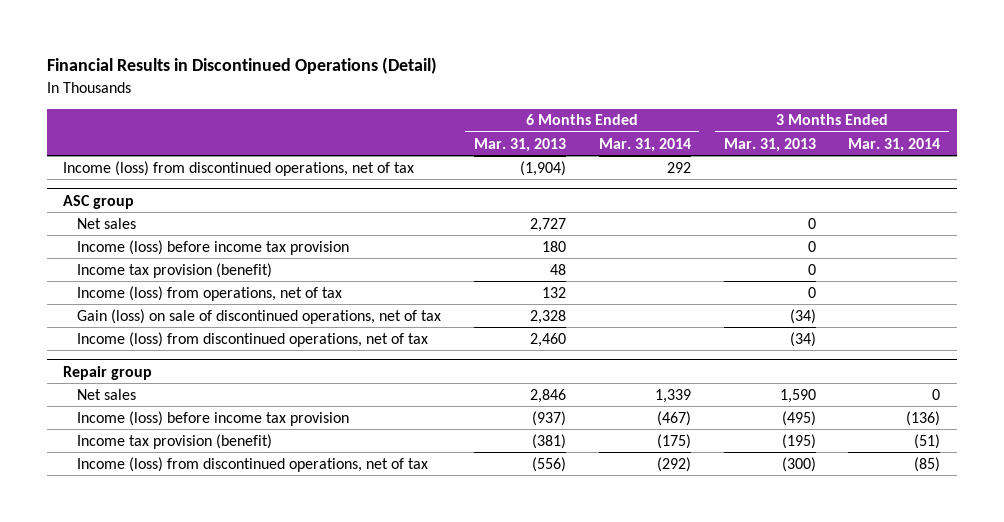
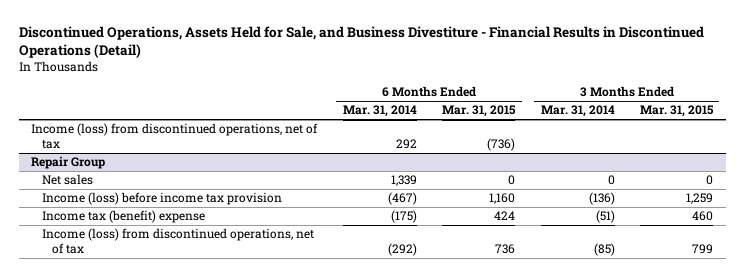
- Financial Results in Discontinued Operations (Detail)
+ Discontinued Operations, Assets Held for Sale, and Business Divestiture - Financial Results in Discontinued Operations (Detail)
- | 6 Months Ended Mar. 31, 2013 | 6 Months Ended Mar. 31, 2014 | 3 Months Ended Mar. 31, 2013 | 3 Months Ended Mar. 31, 2014
+ | 6 Months Ended Mar. 31, 2014 | 6 Months Ended Mar. 31, 2015 | 3 Months Ended Mar. 31, 2014 | 3 Months Ended Mar. 31, 2015
- ASC group
- Net sales | 2,727 | | 0 |
- Income (loss) before income tax provision | 180 | | 0 |
- Income tax provision (benefit) | 48 | | 0 |
- Income (loss) from operations, net of tax | 132 | | 0 |
- Gain (loss) on sale of discontinued operations, net of tax | 2,328 | | (34) |
- Income (loss) from discontinued operations, net of tax | 2,460 | | (34) |
- Repair group
+ Repair Group
- Income tax provision (benefit) | (381) | (175) | (195) | (51)
+ Income tax (benefit) expense | (175) | 424 | (51) | 460

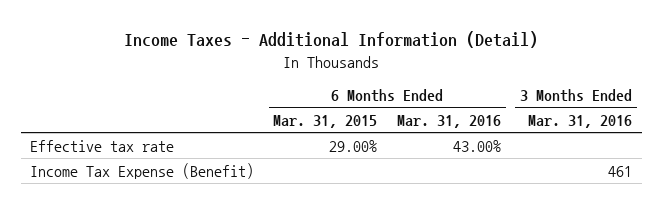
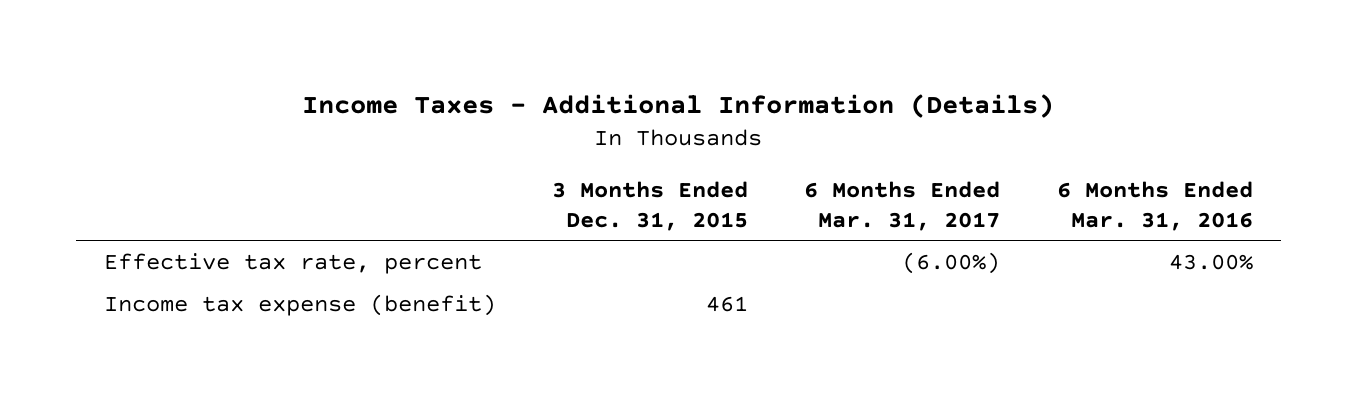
- Income Taxes - Additional Information (Detail)
+ Income Taxes - Additional Information (Details)
- | 6 Months Ended Mar. 31, 2015 | 6 Months Ended Mar. 31, 2016 | 3 Months Ended Mar. 31, 2016
+ | 3 Months Ended Dec. 31, 2015 | 6 Months Ended Mar. 31, 2017 | 6 Months Ended Mar. 31, 2016
- Effective tax rate | 29.00% | 43.00% |
- Income Tax Expense (Benefit) | | | 461
+ Effective tax rate, percent | | (6.00%) | 43.00%
+ Income tax expense (benefit) | 461 | |

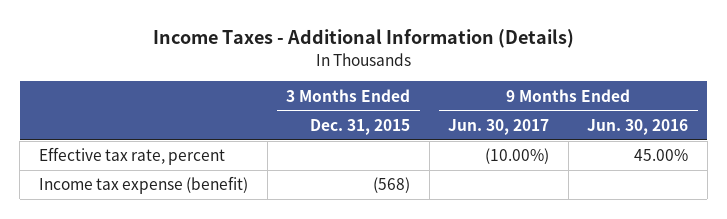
- | 3 Months Ended Dec. 31, 2015 | 6 Months Ended Mar. 31, 2017 | 6 Months Ended Mar. 31, 2016
+ | 3 Months Ended Dec. 31, 2015 | 9 Months Ended Jun. 30, 2017 | 9 Months Ended Jun. 30, 2016
- Income tax expense (benefit) | 461 | |
+ Income tax expense (benefit) | (568) | |

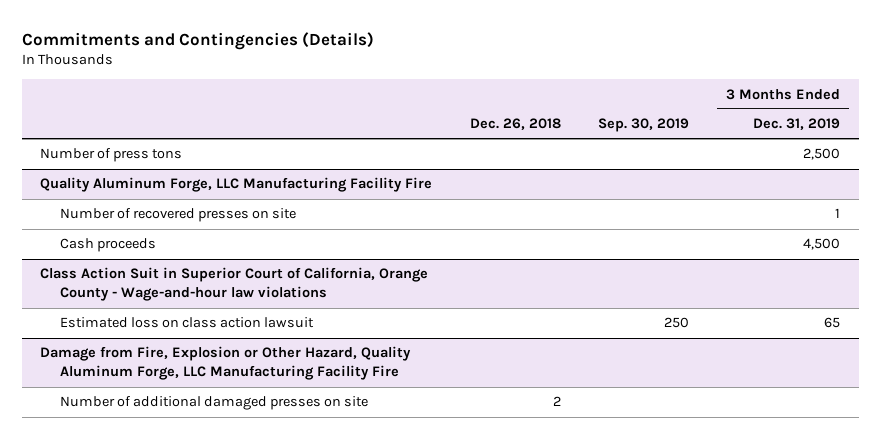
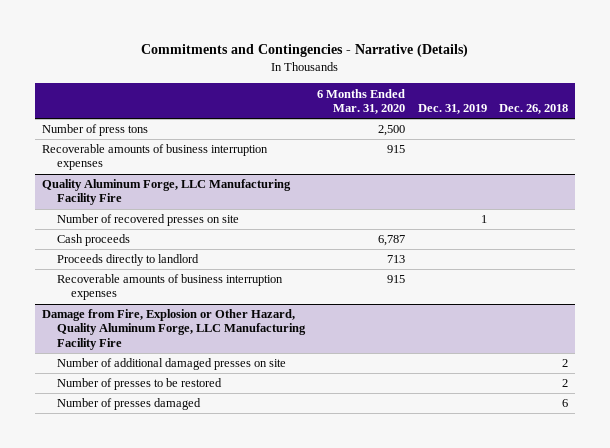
- Commitments and Contingencies (Details)
+ Commitments and Contingencies - Narrative (Details)
- | Dec. 26, 2018 | Sep. 30, 2019 | 3 Months Ended Dec. 31, 2019
+ | 6 Months Ended Mar. 31, 2020 | Dec. 31, 2019 | Dec. 26, 2018
+ Recoverable amounts of business interruption expenses | 915 | |
- Class Action Suit in Superior Court of California, Orange County - Wage-and-hour law violations
- Estimated loss on class action lawsuit | | 250 | 65
@ Quality Aluminum Forge, LLC Manufacturing Facility Fire
+ Proceeds directly to landlord | 713 | |
+ Recoverable amounts of business interruption expenses | 915 | |
@ Damage from Fire, Explosion or Other Hazard, Quality Aluminum Forge, LLC Manufacturing Facility Fire
+ Number of presses to be restored | | | 2
+ Number of presses damaged | | | 6

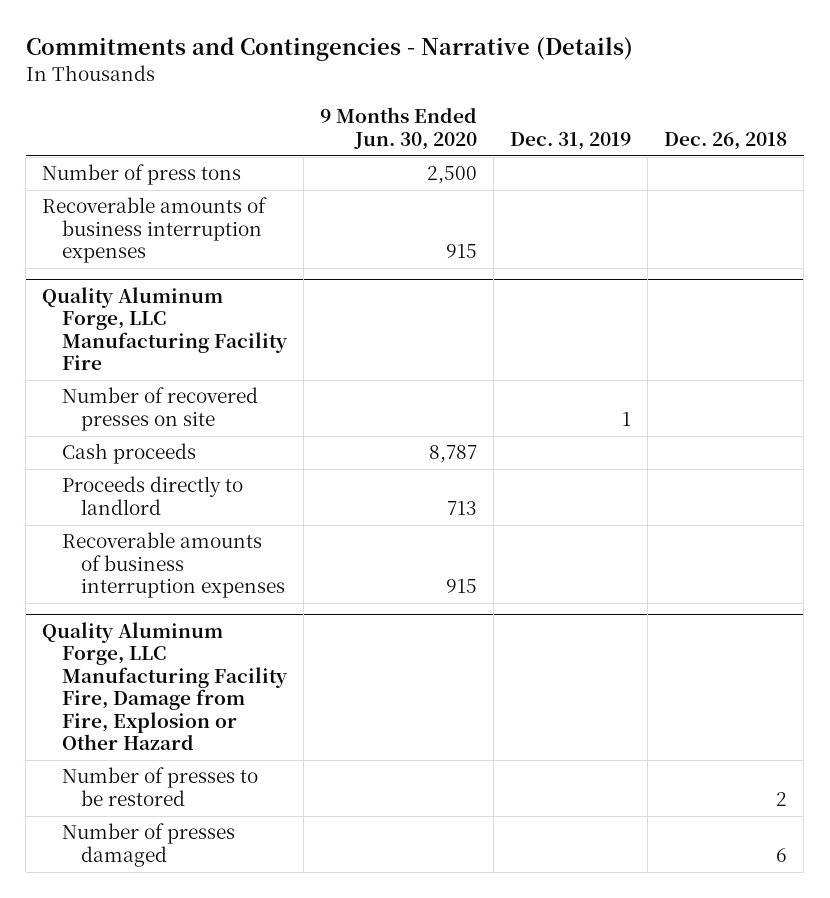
- | 6 Months Ended Mar. 31, 2020 | Dec. 31, 2019 | Dec. 26, 2018
+ | 9 Months Ended Jun. 30, 2020 | Dec. 31, 2019 | Dec. 26, 2018
- Damage from Fire, Explosion or Other Hazard, Quality Aluminum Forge, LLC Manufacturing Facility Fire
- Number of additional damaged presses on site | | | 2
+ Quality Aluminum Forge, LLC Manufacturing Facility Fire, Damage from Fire, Explosion or Other Hazard

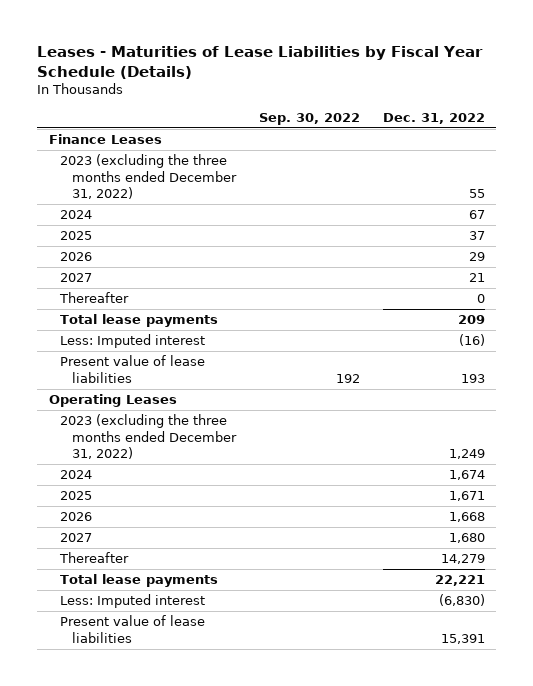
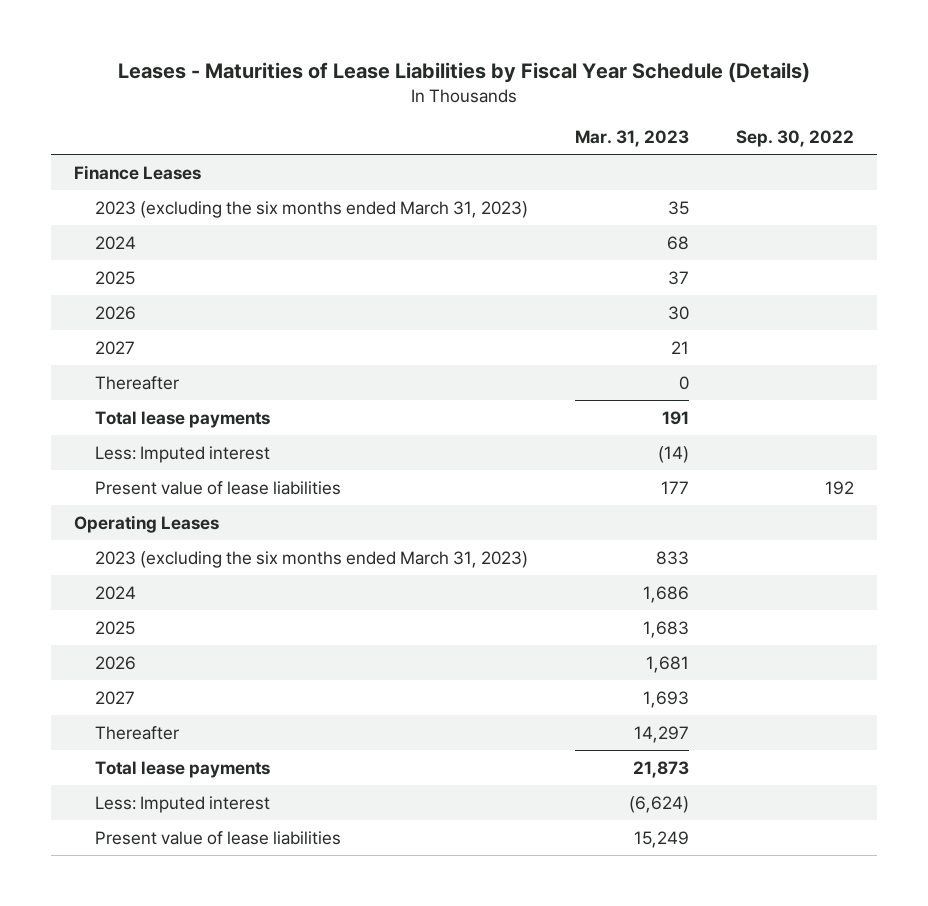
- | Sep. 30, 2022 | Dec. 31, 2022
+ | Mar. 31, 2023 | Sep. 30, 2022
- 2023 (excluding the three months ended December 31, 2022) | | 55
+ 2023 (excluding the six months ended March 31, 2023) | 35 |
- 2023 (excluding the three months ended December 31, 2022) | | 1,249
+ 2023 (excluding the six months ended March 31, 2023) | 833 |

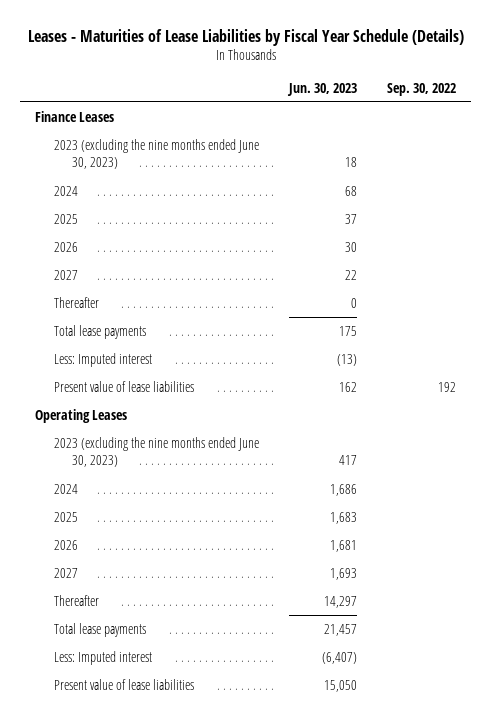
- | Mar. 31, 2023 | Sep. 30, 2022
+ | Jun. 30, 2023 | Sep. 30, 2022
- 2023 (excluding the six months ended March 31, 2023) | 35 |
+ 2023 (excluding the nine months ended June 30, 2023) | 18 |
- 2023 (excluding the six months ended March 31, 2023) | 833 |
+ 2023 (excluding the nine months ended June 30, 2023) | 417 |

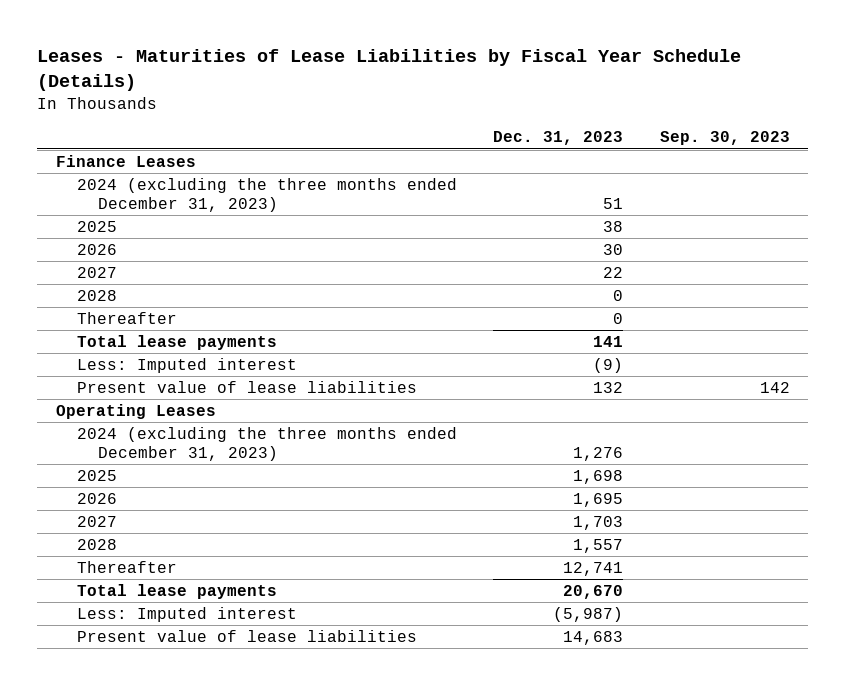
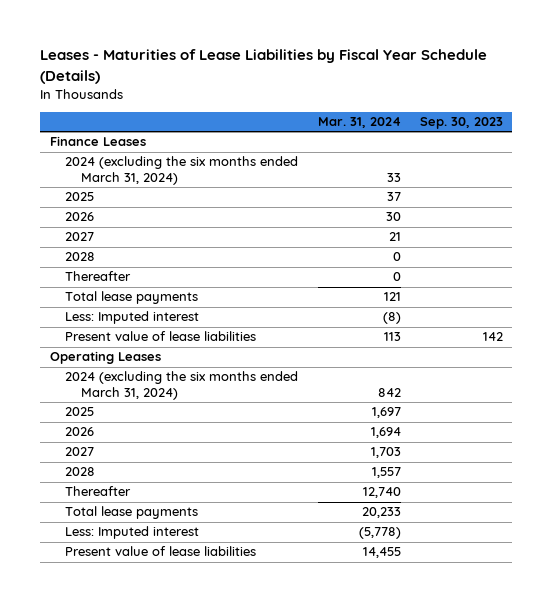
- | Dec. 31, 2023 | Sep. 30, 2023
+ | Mar. 31, 2024 | Sep. 30, 2023
- 2024 (excluding the three months ended December 31, 2023) | 51 |
+ 2024 (excluding the six months ended March 31, 2024) | 33 |
- 2024 (excluding the three months ended December 31, 2023) | 1,276 |
+ 2024 (excluding the six months ended March 31, 2024) | 842 |

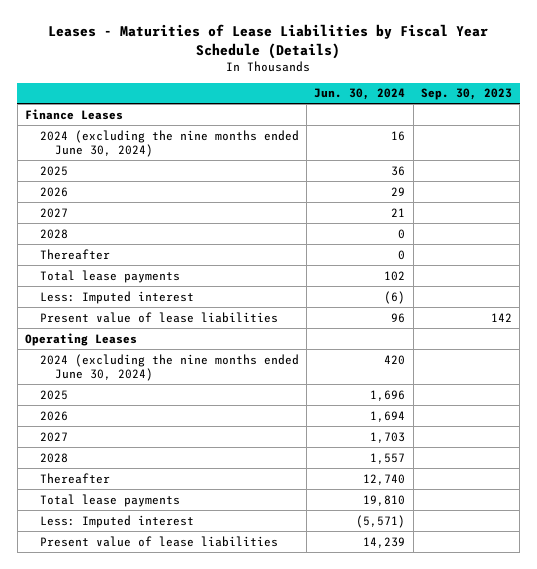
- | Mar. 31, 2024 | Sep. 30, 2023
+ | Jun. 30, 2024 | Sep. 30, 2023
- 2024 (excluding the six months ended March 31, 2024) | 33 |
+ 2024 (excluding the nine months ended June 30, 2024) | 16 |
- 2024 (excluding the six months ended March 31, 2024) | 842 |
+ 2024 (excluding the nine months ended June 30, 2024) | 420 |

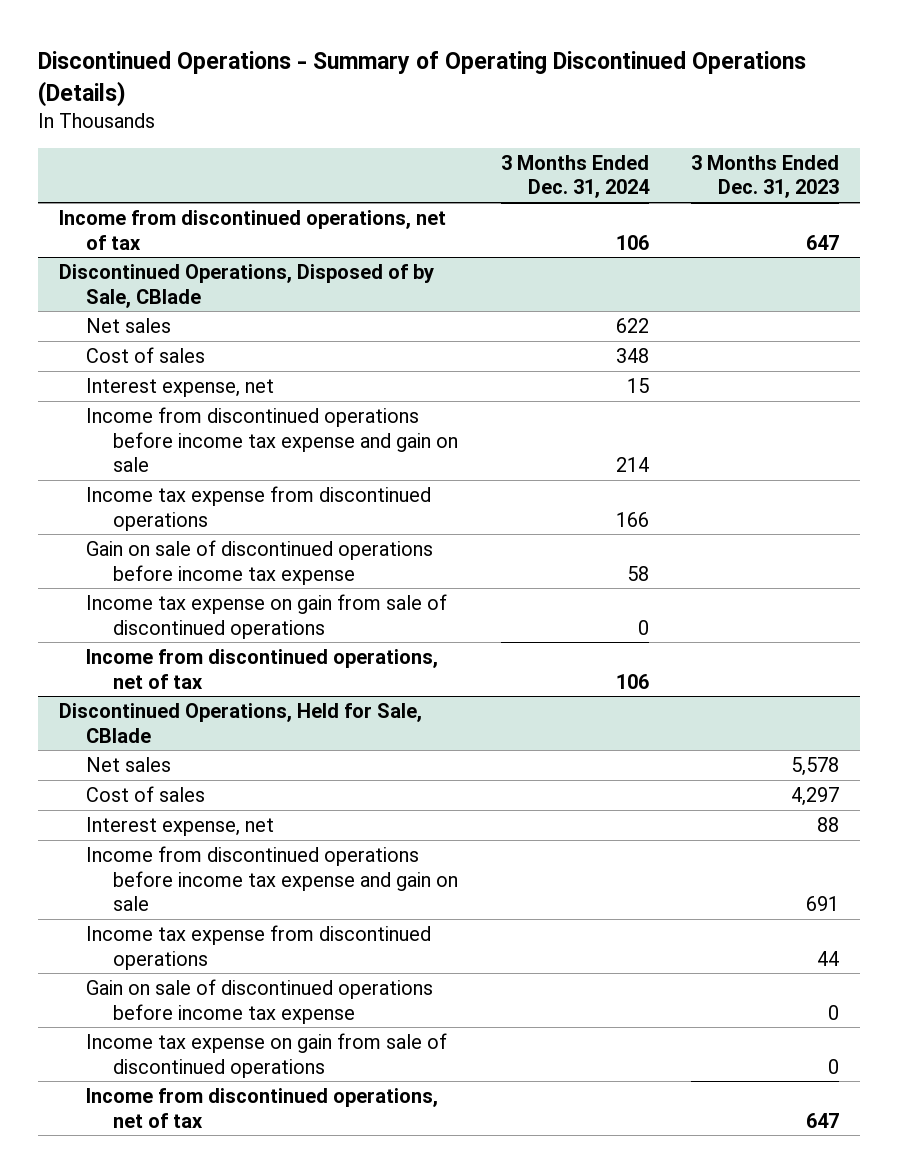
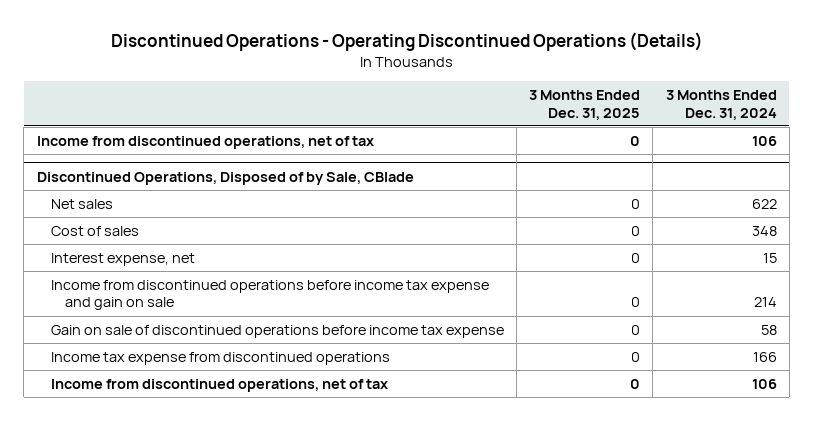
- Discontinued Operations - Summary of Operating Discontinued Operations (Details)
+ Discontinued Operations - Operating Discontinued Operations (Details)
- | 3 Months Ended Dec. 31, 2024 | 3 Months Ended Dec. 31, 2023
+ | 3 Months Ended Dec. 31, 2025 | 3 Months Ended Dec. 31, 2024
@ Discontinued Operations, Disposed of by Sale, CBlade
- Income tax expense on gain from sale of discontinued operations | 0 |
moved down: Income tax expense from discontinued operations | 0 | 166
- Discontinued Operations, Held for Sale, CBlade
- Net sales | | 5,578
- Cost of sales | | 4,297
- Interest expense, net | | 88
- Income from discontinued operations before income tax expense and gain on sale | | 691
- Income tax expense from discontinued operations | | 44
- Gain on sale of discontinued operations before income tax expense | | 0
- Income tax expense on gain from sale of discontinued operations | | 0
- Income from discontinued operations, net of tax | | 647

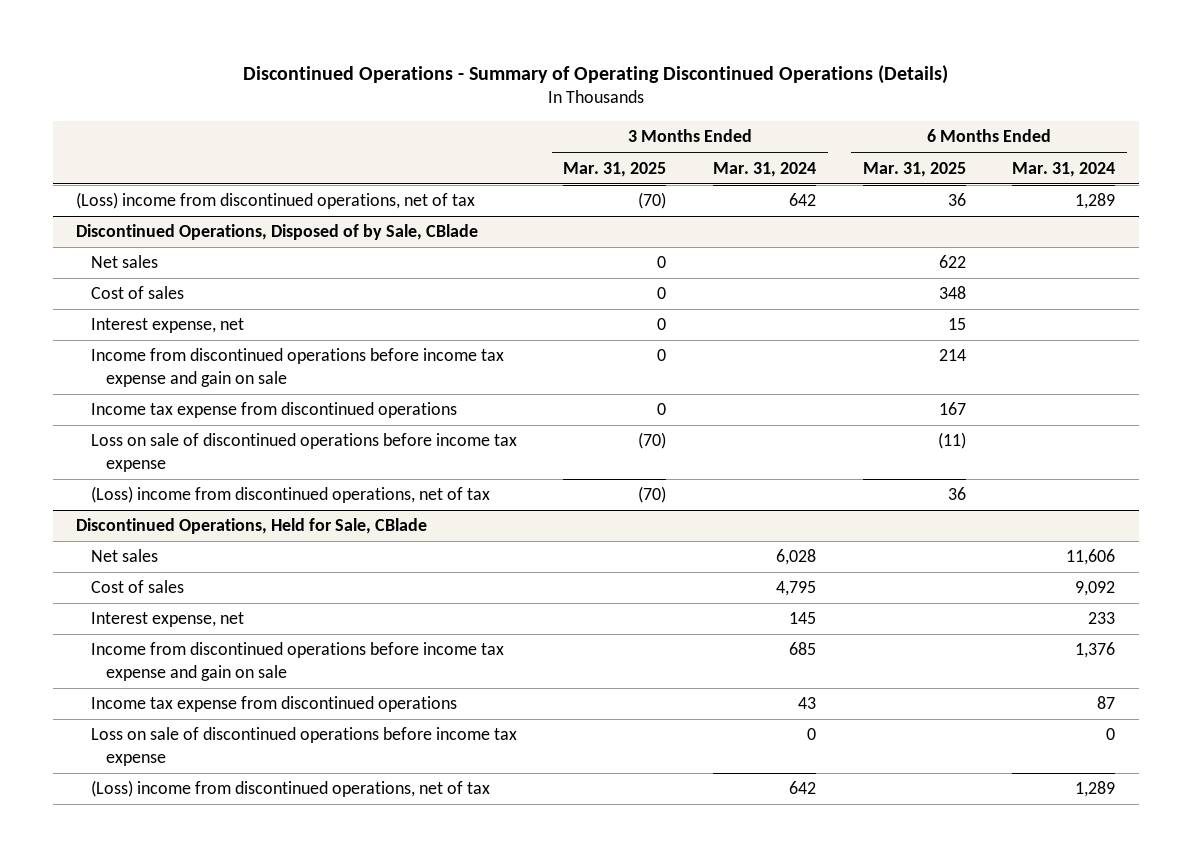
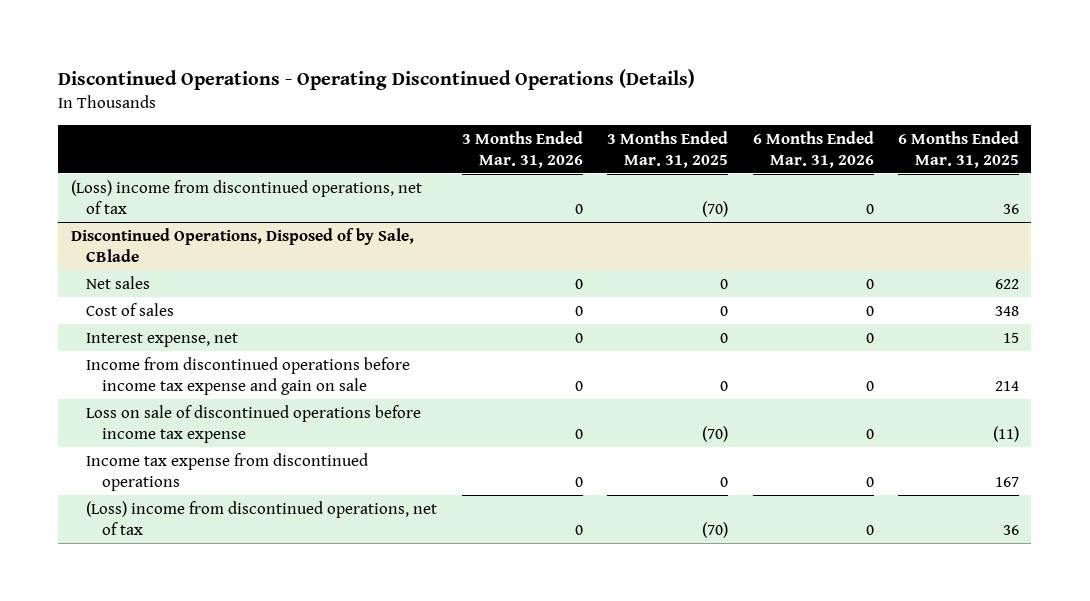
- Discontinued Operations - Summary of Operating Discontinued Operations (Details)
+ Discontinued Operations - Operating Discontinued Operations (Details)
- | 3 Months Ended Mar. 31, 2025 | 3 Months Ended Mar. 31, 2024 | 6 Months Ended Mar. 31, 2025 | 6 Months Ended Mar. 31, 2024
+ | 3 Months Ended Mar. 31, 2026 | 3 Months Ended Mar. 31, 2025 | 6 Months Ended Mar. 31, 2026 | 6 Months Ended Mar. 31, 2025
@ Discontinued Operations, Disposed of by Sale, CBlade
moved down: Income tax expense from discontinued operations | 0 | 0 | 0 | 167
- Discontinued Operations, Held for Sale, CBlade
- Net sales | | 6,028 | | 11,606
- Cost of sales | | 4,795 | | 9,092
- Interest expense, net | | 145 | | 233
- Income from discontinued operations before income tax expense and gain on sale | | 685 | | 1,376
- Income tax expense from discontinued operations | | 43 | | 87
- Loss on sale of discontinued operations before income tax expense | | 0 | | 0
- (Loss) income from discontinued operations, net of tax | | 642 | | 1,289

